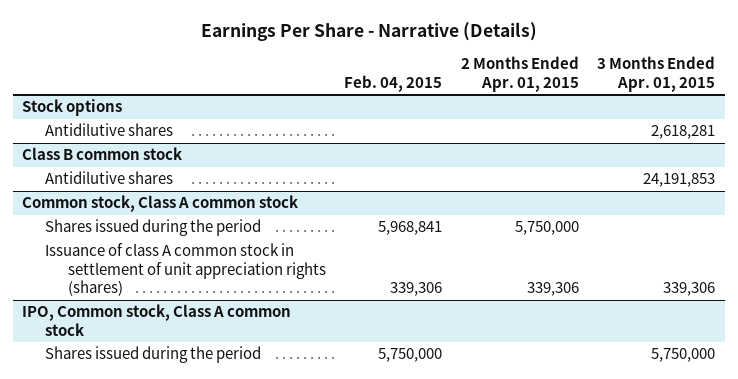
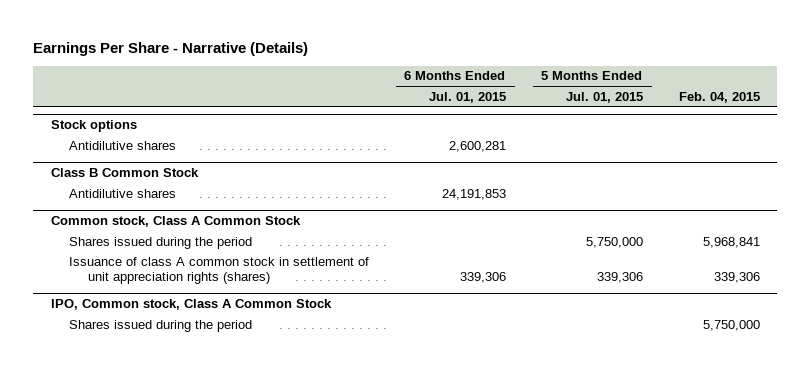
- | Feb. 04, 2015 | 2 Months Ended Apr. 01, 2015 | 3 Months Ended Apr. 01, 2015
+ | 6 Months Ended Jul. 01, 2015 | 5 Months Ended Jul. 01, 2015 | Feb. 04, 2015
- Class B common stock
+ Class B Common Stock
- Common stock, Class A common stock
+ Common stock, Class A Common Stock
- IPO, Common stock, Class A common stock
+ IPO, Common stock, Class A Common Stock

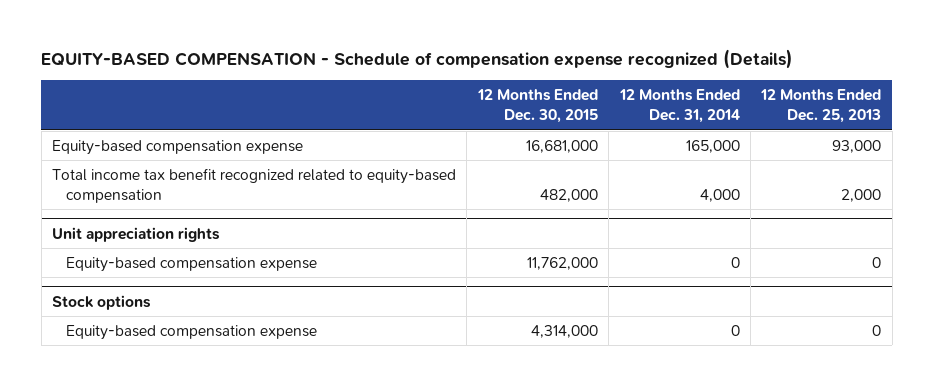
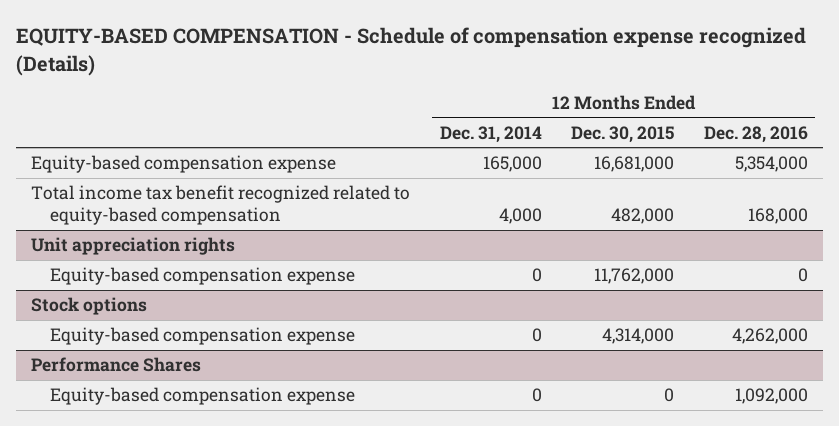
- | 12 Months Ended Dec. 30, 2015 | 12 Months Ended Dec. 31, 2014 | 12 Months Ended Dec. 25, 2013
+ | 12 Months Ended Dec. 31, 2014 | 12 Months Ended Dec. 30, 2015 | 12 Months Ended Dec. 28, 2016
+ Performance Shares
+ Equity-based compensation expense | 0 | 0 | 1,092,000

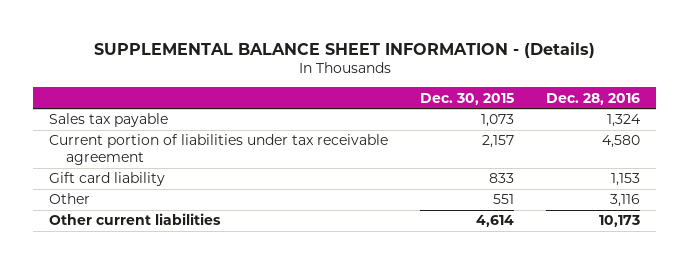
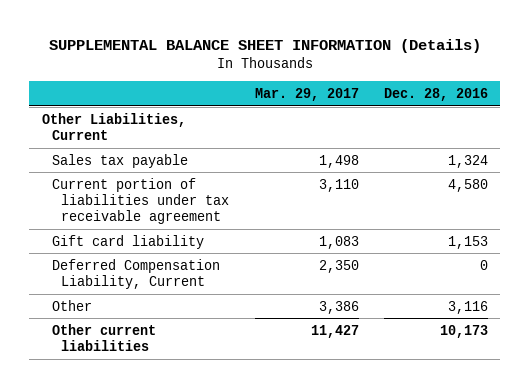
- SUPPLEMENTAL BALANCE SHEET INFORMATION - (Details)
+ SUPPLEMENTAL BALANCE SHEET INFORMATION (Details)
- | Dec. 30, 2015 | Dec. 28, 2016
+ | Mar. 29, 2017 | Dec. 28, 2016
+ Other Liabilities, Current
+ Deferred Compensation Liability, Current | 2,350 | 0

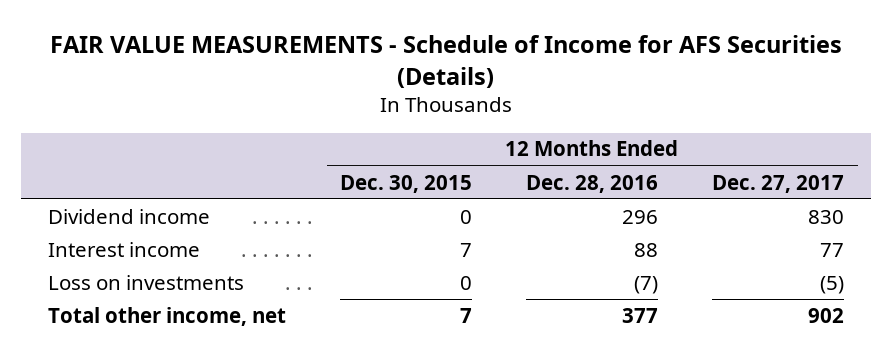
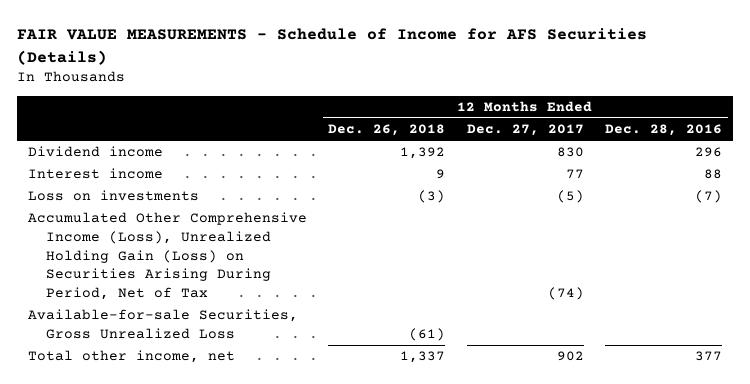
- | 12 Months Ended Dec. 30, 2015 | 12 Months Ended Dec. 28, 2016 | 12 Months Ended Dec. 27, 2017
+ | 12 Months Ended Dec. 26, 2018 | 12 Months Ended Dec. 27, 2017 | 12 Months Ended Dec. 28, 2016
+ Accumulated Other Comprehensive Income (Loss), Unrealized Holding Gain (Loss) on Securities Arising During Period, Net of Tax | | (74) |
+ Available-for-sale Securities, Gross Unrealized Loss | (61) | |

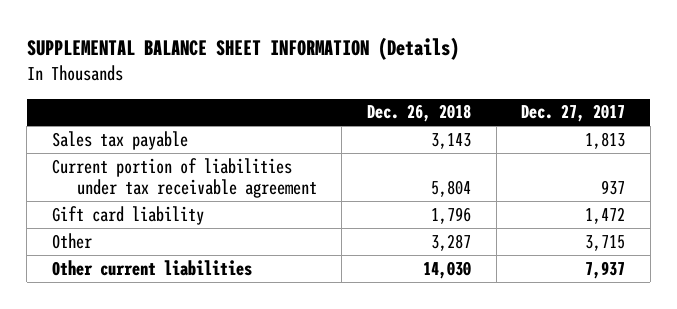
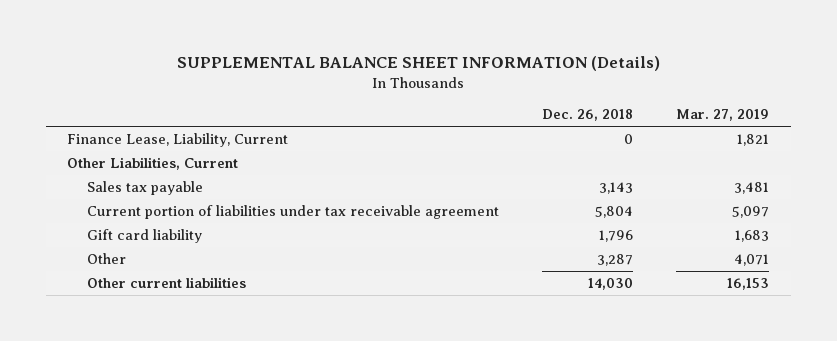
- | Dec. 26, 2018 | Dec. 27, 2017
+ | Dec. 26, 2018 | Mar. 27, 2019
+ Finance Lease, Liability, Current | 0 | 1,821
+ Other Liabilities, Current

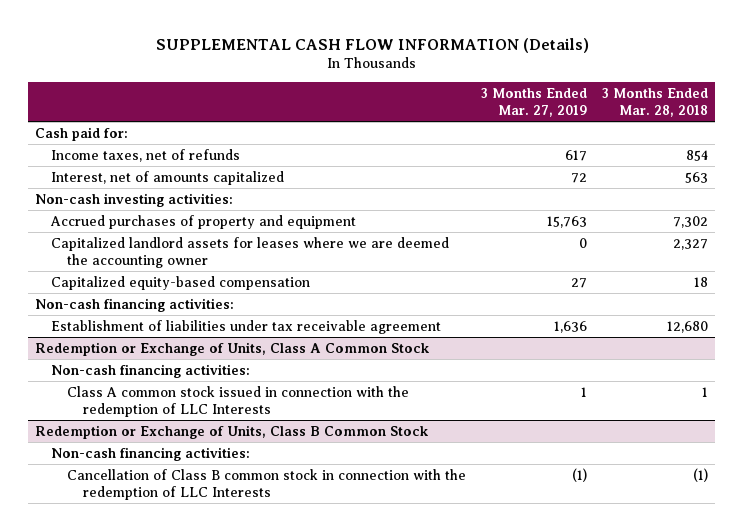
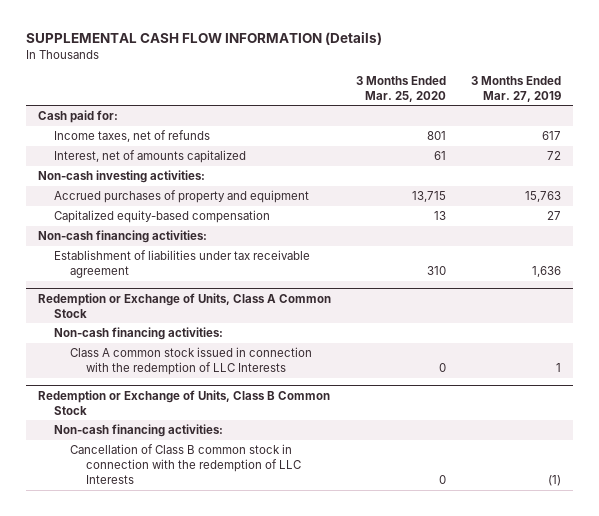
- | 3 Months Ended Mar. 27, 2019 | 3 Months Ended Mar. 28, 2018
+ | 3 Months Ended Mar. 25, 2020 | 3 Months Ended Mar. 27, 2019
- Capitalized landlord assets for leases where we are deemed the accounting owner | 0 | 2,327

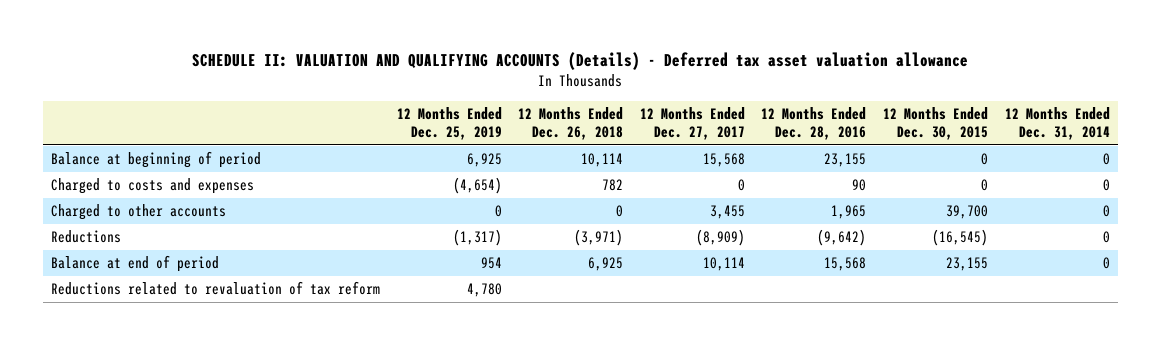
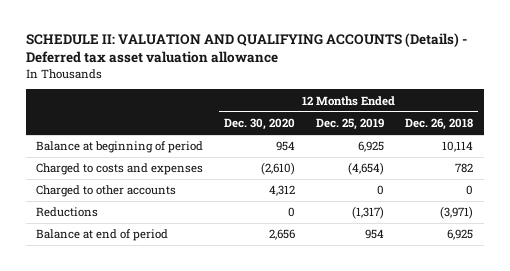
- | 12 Months Ended Dec. 25, 2019 | 12 Months Ended Dec. 26, 2018 | 12 Months Ended Dec. 27, 2017 | 12 Months Ended Dec. 28, 2016 | 12 Months Ended Dec. 30, 2015 | 12 Months Ended Dec. 31, 2014
+ | 12 Months Ended Dec. 30, 2020 | 12 Months Ended Dec. 25, 2019 | 12 Months Ended Dec. 26, 2018
- Reductions related to revaluation of tax reform | 4,780 | | | | |

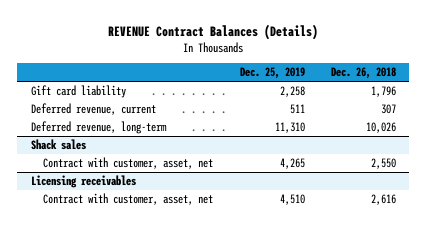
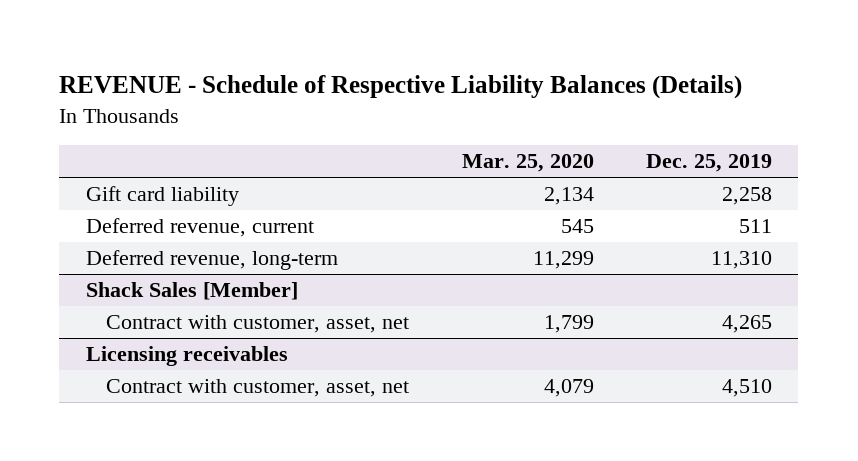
- REVENUE Contract Balances (Details)
+ REVENUE - Schedule of Respective Liability Balances (Details)
- | Dec. 25, 2019 | Dec. 26, 2018
+ | Mar. 25, 2020 | Dec. 25, 2019
- Shack sales
+ Shack Sales [Member]

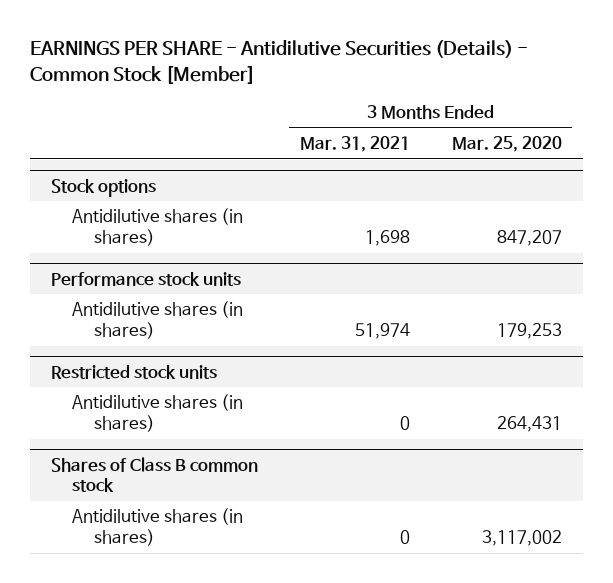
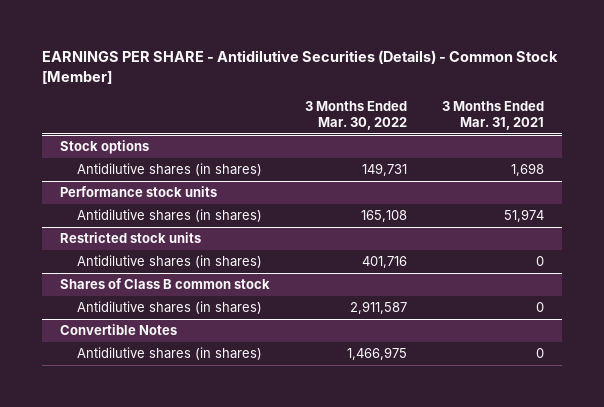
- | 3 Months Ended Mar. 31, 2021 | 3 Months Ended Mar. 25, 2020
+ | 3 Months Ended Mar. 30, 2022 | 3 Months Ended Mar. 31, 2021
+ Convertible Notes
+ Antidilutive shares (in shares) | 1,466,975 | 0

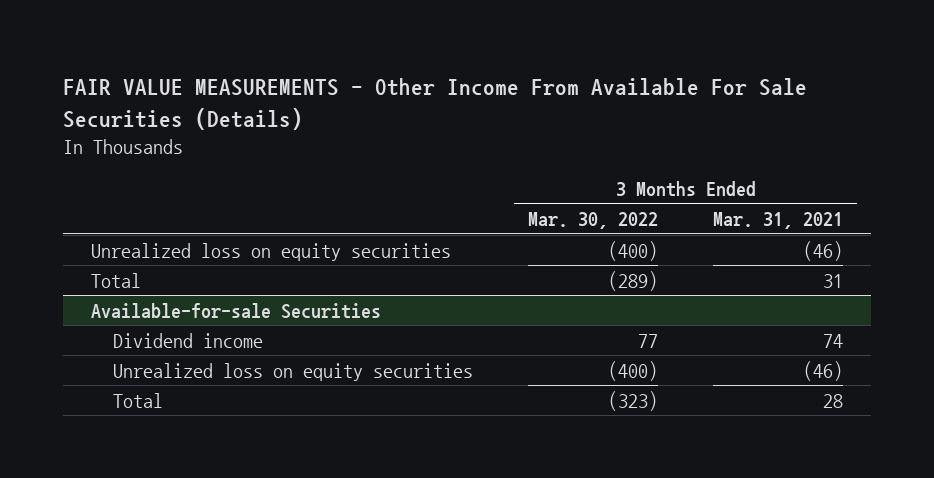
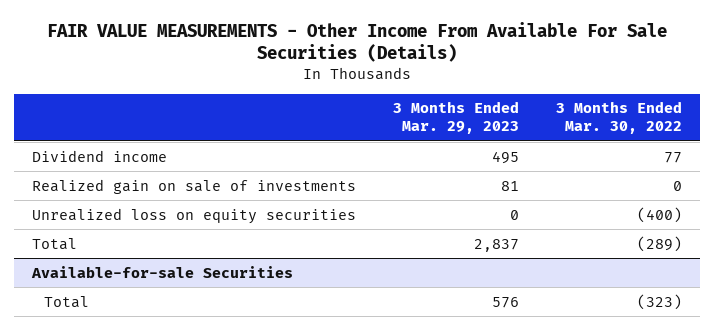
- | 3 Months Ended Mar. 30, 2022 | 3 Months Ended Mar. 31, 2021
+ | 3 Months Ended Mar. 29, 2023 | 3 Months Ended Mar. 30, 2022
+ Dividend income | 495 | 77
+ Realized gain on sale of investments | 81 | 0
@ Available-for-sale Securities
- Dividend income | 77 | 74
- Unrealized loss on equity securities | (400) | (46)

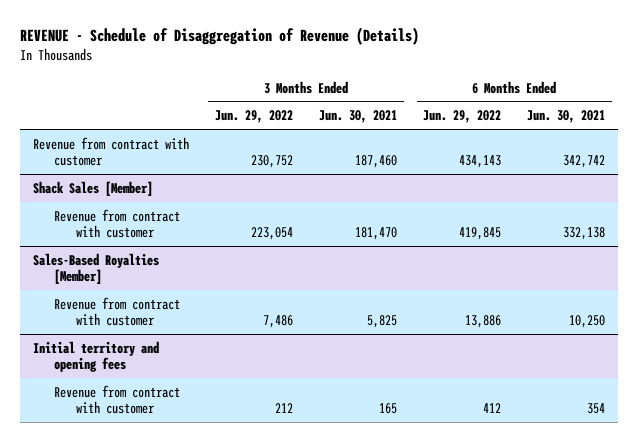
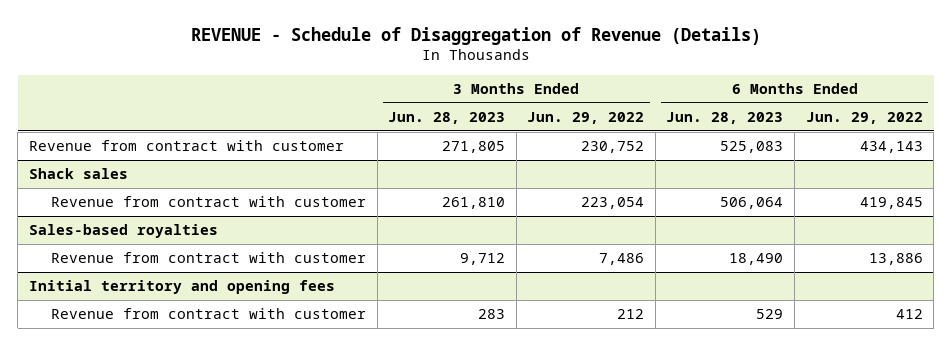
- | 3 Months Ended Jun. 29, 2022 | 3 Months Ended Jun. 30, 2021 | 6 Months Ended Jun. 29, 2022 | 6 Months Ended Jun. 30, 2021
+ | 3 Months Ended Jun. 28, 2023 | 3 Months Ended Jun. 29, 2022 | 6 Months Ended Jun. 28, 2023 | 6 Months Ended Jun. 29, 2022
- Shack Sales [Member]
+ Shack sales
- Sales-Based Royalties [Member]
+ Sales-based royalties

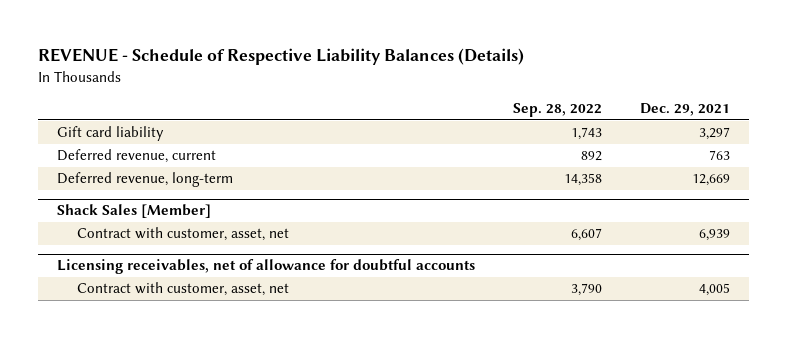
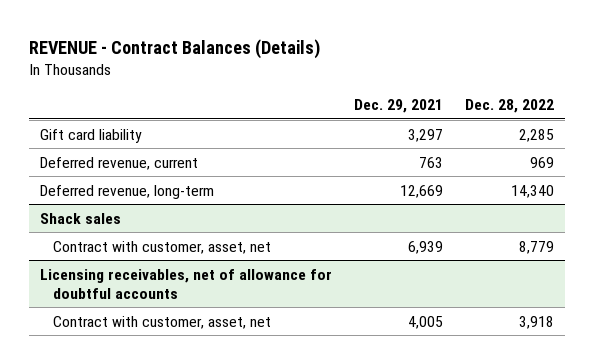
- REVENUE - Schedule of Respective Liability Balances (Details)
+ REVENUE - Contract Balances (Details)
- | Sep. 28, 2022 | Dec. 29, 2021
+ | Dec. 29, 2021 | Dec. 28, 2022
- Shack Sales [Member]
+ Shack sales

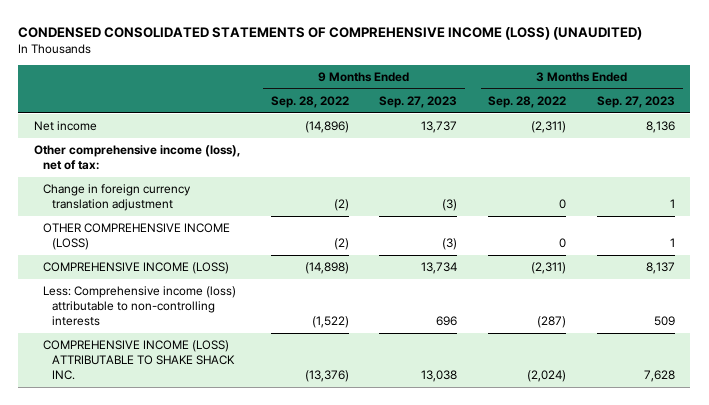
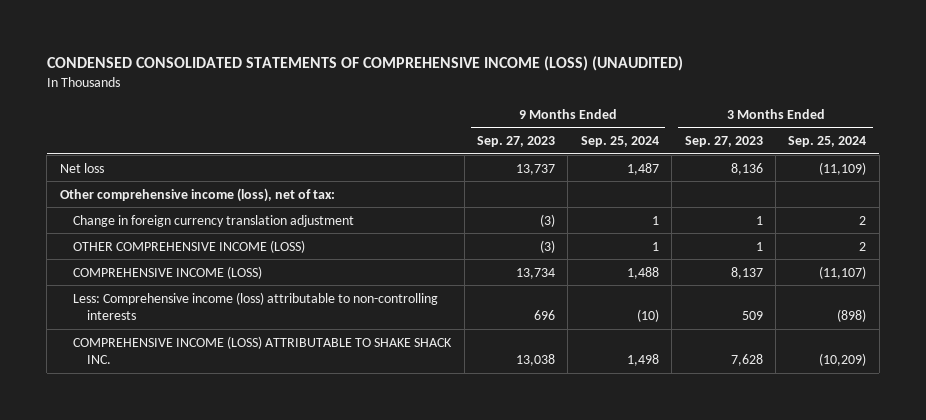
- | 9 Months Ended Sep. 28, 2022 | 9 Months Ended Sep. 27, 2023 | 3 Months Ended Sep. 28, 2022 | 3 Months Ended Sep. 27, 2023
+ | 9 Months Ended Sep. 27, 2023 | 9 Months Ended Sep. 25, 2024 | 3 Months Ended Sep. 27, 2023 | 3 Months Ended Sep. 25, 2024
- Net income | (14,896) | 13,737 | (2,311) | 8,136
+ Net loss | 13,737 | 1,487 | 8,136 | (11,109)

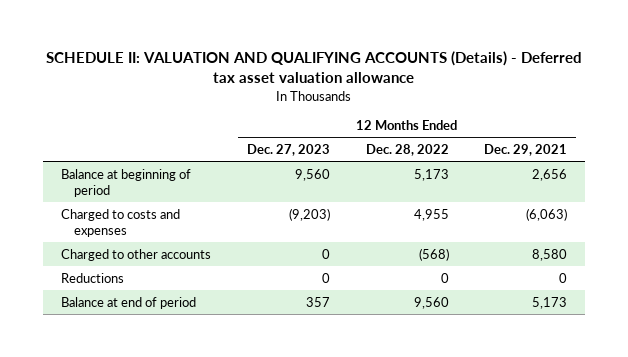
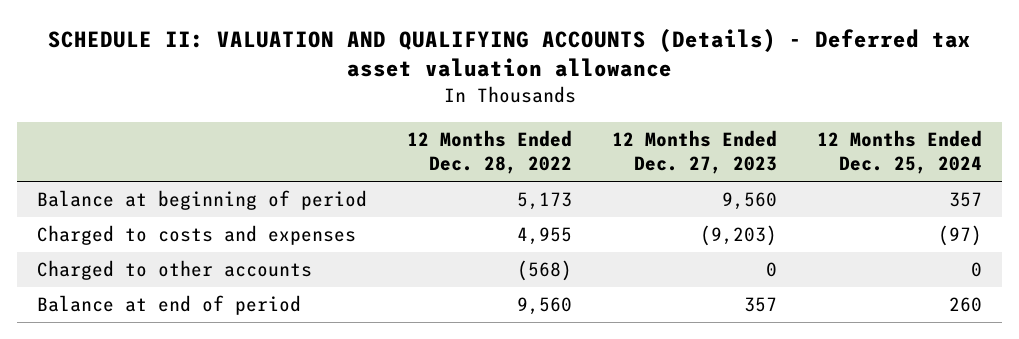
- | 12 Months Ended Dec. 27, 2023 | 12 Months Ended Dec. 28, 2022 | 12 Months Ended Dec. 29, 2021
+ | 12 Months Ended Dec. 28, 2022 | 12 Months Ended Dec. 27, 2023 | 12 Months Ended Dec. 25, 2024
- Reductions | 0 | 0 | 0

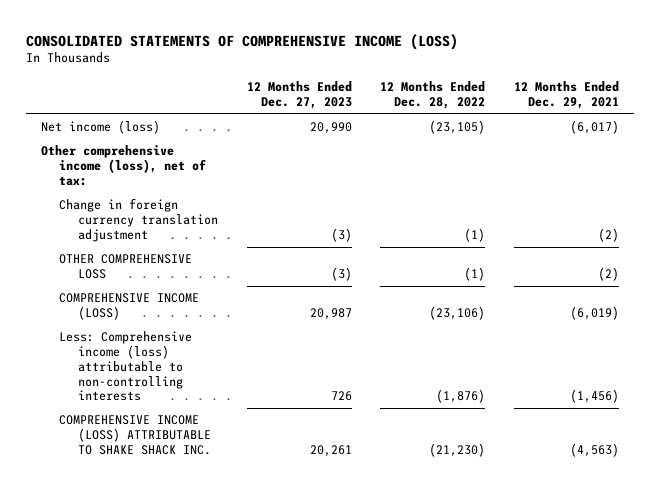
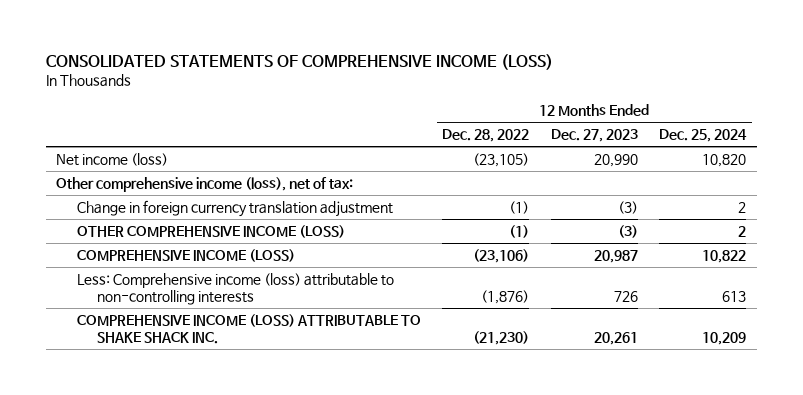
- | 12 Months Ended Dec. 27, 2023 | 12 Months Ended Dec. 28, 2022 | 12 Months Ended Dec. 29, 2021
+ | 12 Months Ended Dec. 28, 2022 | 12 Months Ended Dec. 27, 2023 | 12 Months Ended Dec. 25, 2024
- OTHER COMPREHENSIVE LOSS | (3) | (1) | (2)
+ OTHER COMPREHENSIVE INCOME (LOSS) | (1) | (3) | 2

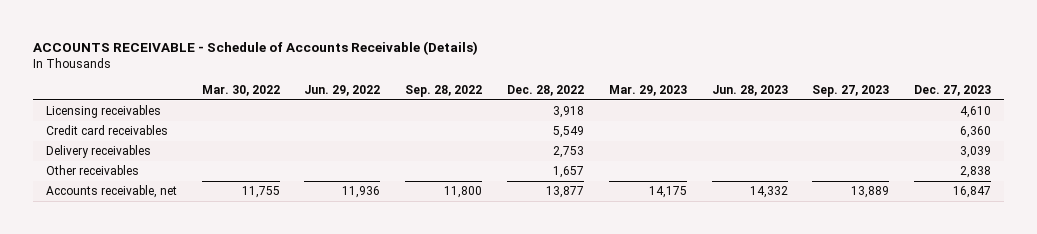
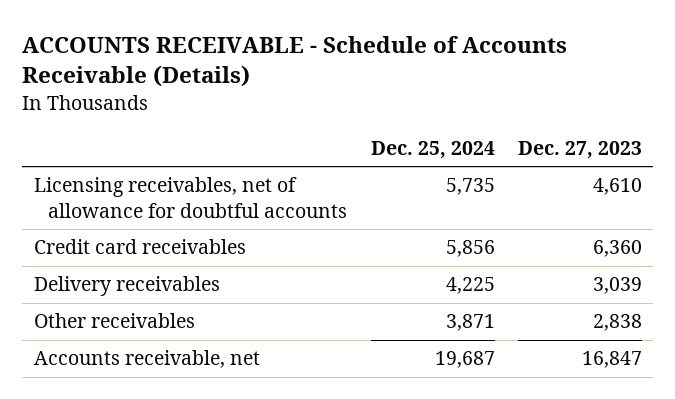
- | Mar. 30, 2022 | Jun. 29, 2022 | Sep. 28, 2022 | Dec. 28, 2022 | Mar. 29, 2023 | Jun. 28, 2023 | Sep. 27, 2023 | Dec. 27, 2023
+ | Dec. 25, 2024 | Dec. 27, 2023
- Licensing receivables | | | | 3,918 | | | | 4,610
+ Licensing receivables, net of allowance for doubtful accounts | 5,735 | 4,610

